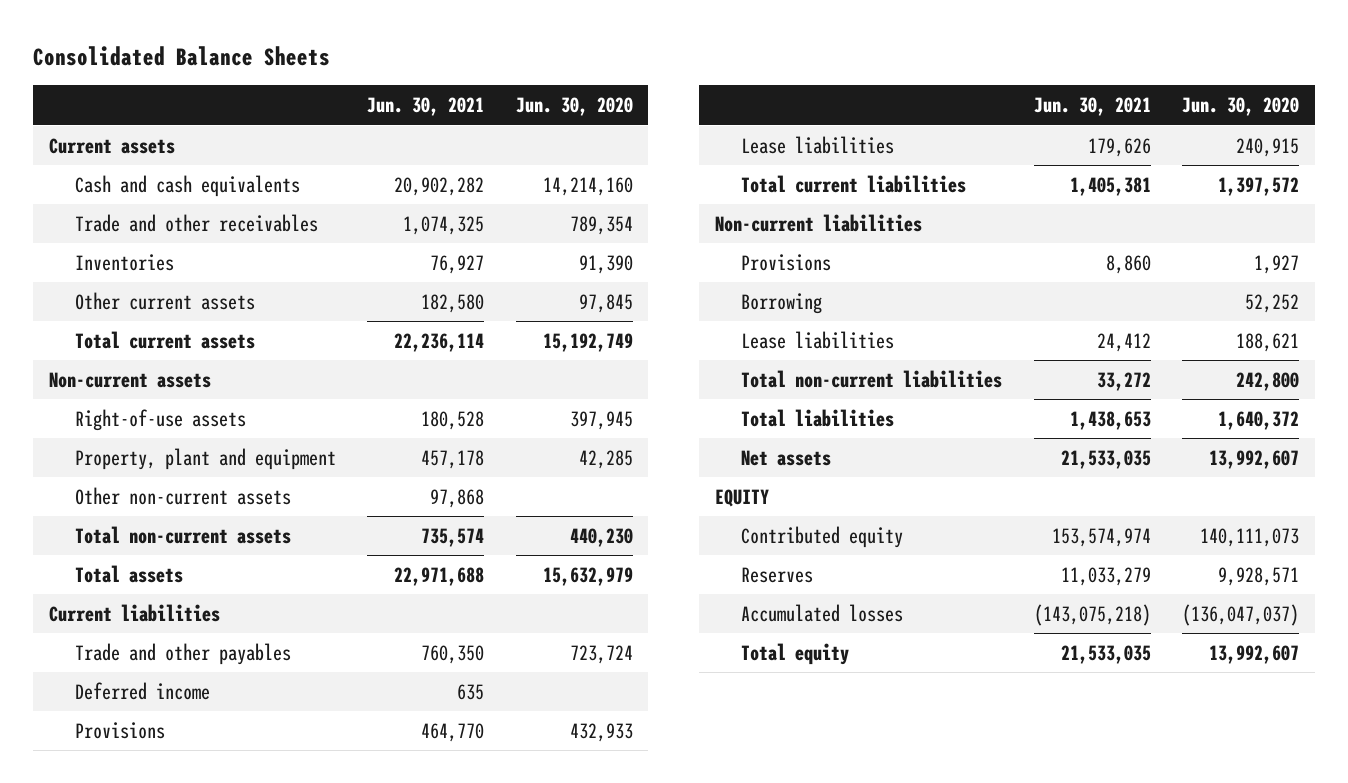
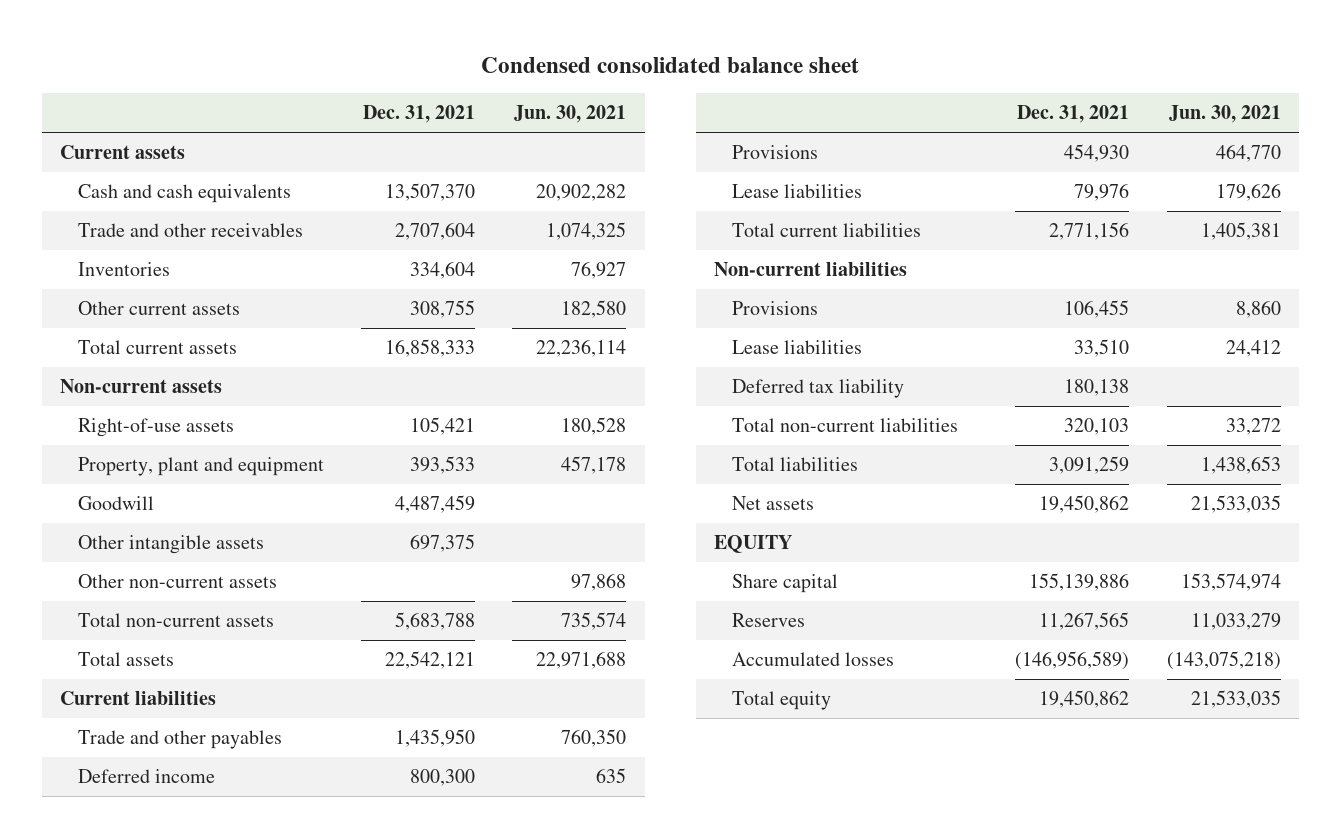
- Consolidated Balance Sheets
+ Condensed consolidated balance sheet
- | Jun. 30, 2021 | Jun. 30, 2020
+ | Dec. 31, 2021 | Jun. 30, 2021
+ Goodwill | 4,487,459 |
+ Other intangible assets | 697,375 |
- Borrowing | | 52,252
+ Deferred tax liability | 180,138 |
- Contributed equity | 153,574,974 | 140,111,073
+ Share capital | 155,139,886 | 153,574,974

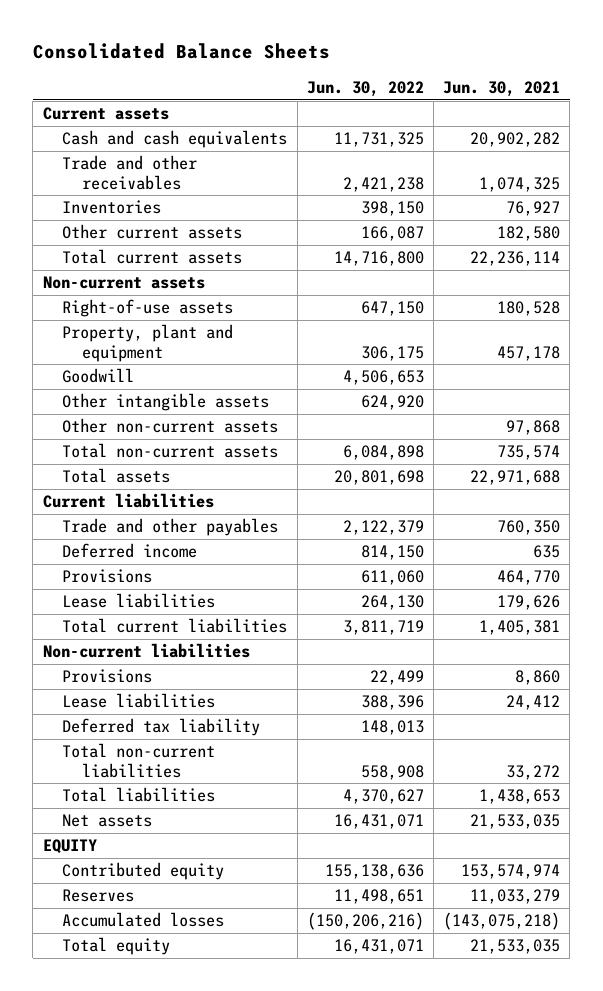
- Condensed consolidated balance sheet
+ Consolidated Balance Sheets
- | Dec. 31, 2021 | Jun. 30, 2021
+ | Jun. 30, 2022 | Jun. 30, 2021
- Share capital | 155,139,886 | 153,574,974
+ Contributed equity | 155,138,636 | 153,574,974

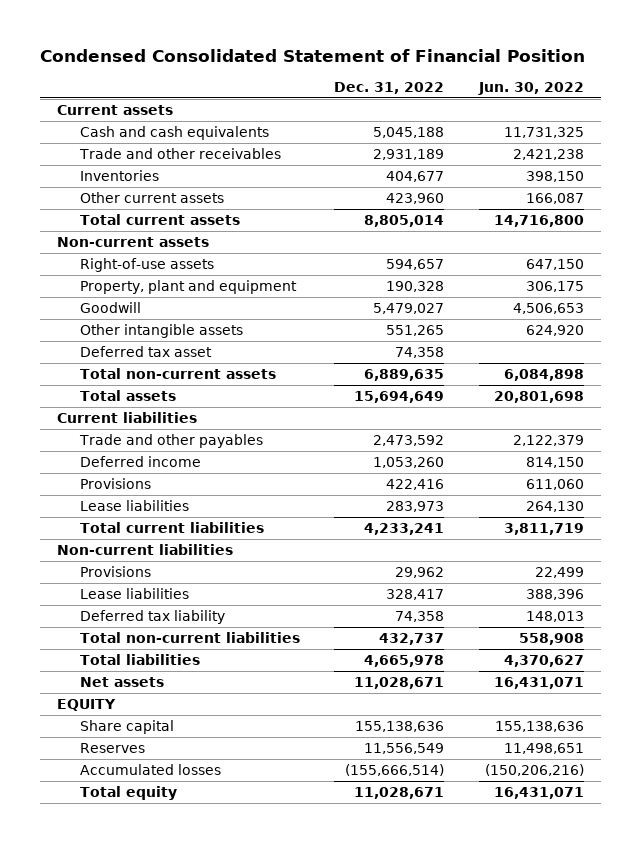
- Consolidated Balance Sheets
+ Condensed Consolidated Statement of Financial Position
- | Jun. 30, 2022 | Jun. 30, 2021
+ | Dec. 31, 2022 | Jun. 30, 2022
- Other non-current assets | | 97,868
+ Deferred tax asset | 74,358 |
- Contributed equity | 155,138,636 | 153,574,974
+ Share capital | 155,138,636 | 155,138,636

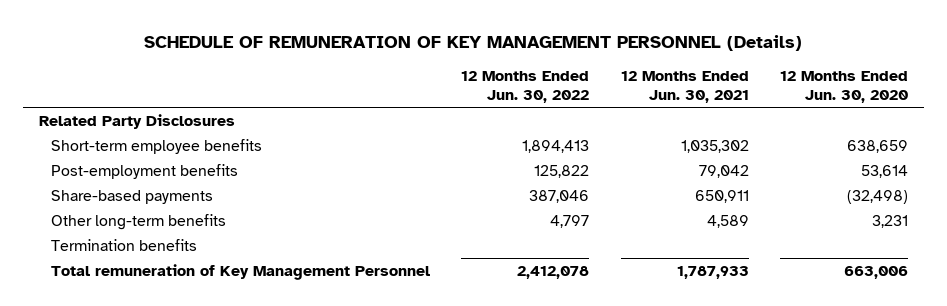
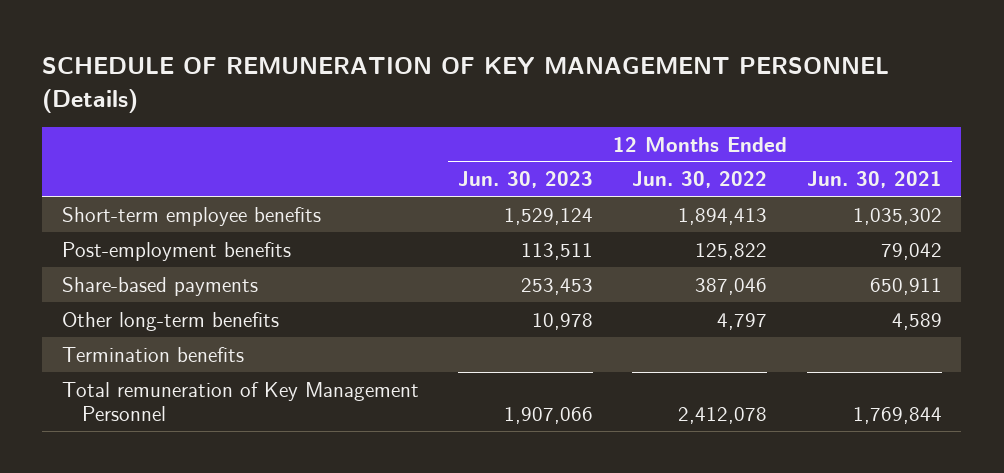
- | 12 Months Ended Jun. 30, 2022 | 12 Months Ended Jun. 30, 2021 | 12 Months Ended Jun. 30, 2020
+ | 12 Months Ended Jun. 30, 2023 | 12 Months Ended Jun. 30, 2022 | 12 Months Ended Jun. 30, 2021
- Related Party Disclosures
- Total remuneration of Key Management Personnel | 2,412,078 | 1,787,933 | 663,006
+ Total remuneration of Key Management Personnel | 1,907,066 | 2,412,078 | 1,769,844

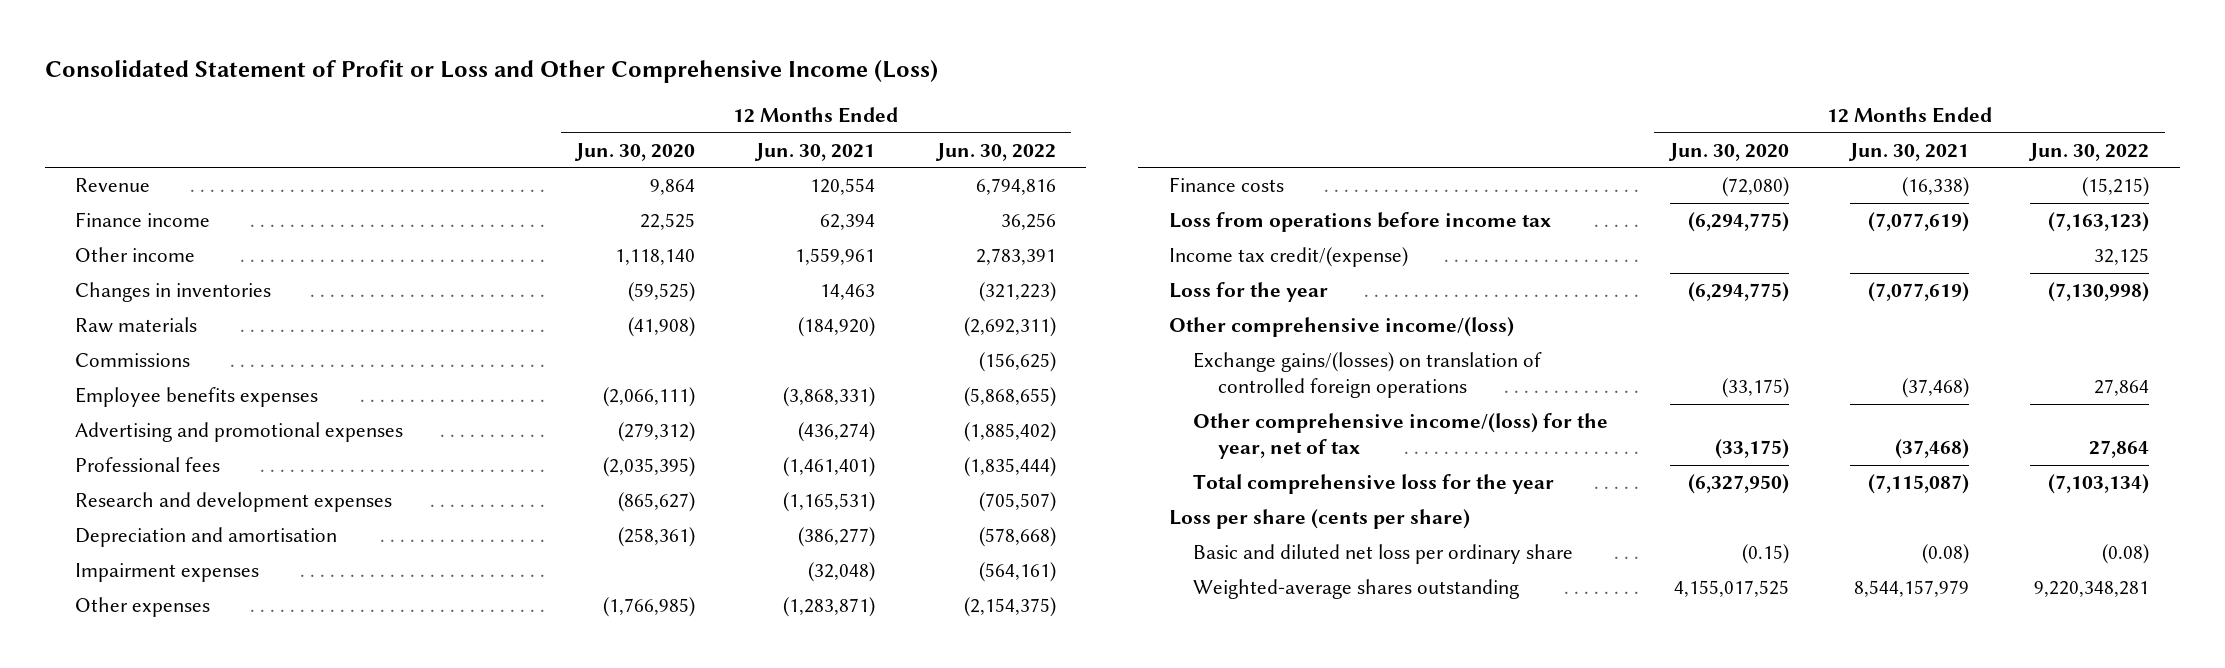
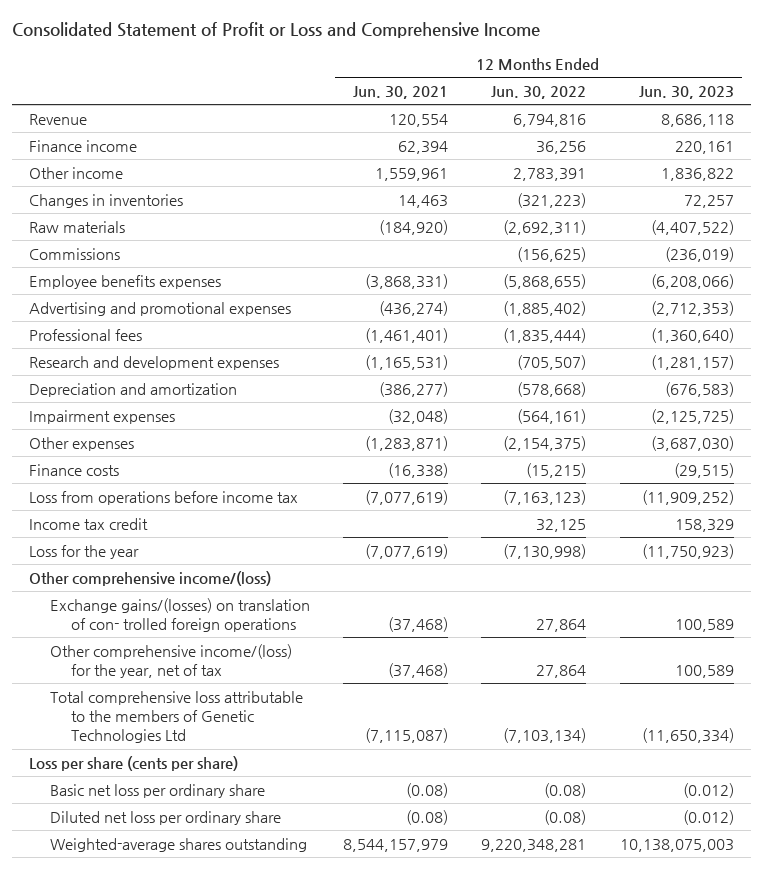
- Consolidated Statement of Profit or Loss and Other Comprehensive Income (Loss)
+ Consolidated Statement of Profit or Loss and Comprehensive Income
- | 12 Months Ended Jun. 30, 2020 | 12 Months Ended Jun. 30, 2021 | 12 Months Ended Jun. 30, 2022
+ | 12 Months Ended Jun. 30, 2021 | 12 Months Ended Jun. 30, 2022 | 12 Months Ended Jun. 30, 2023
- Depreciation and amortisation | (258,361) | (386,277) | (578,668)
+ Depreciation and amortization | (386,277) | (578,668) | (676,583)
- Income tax credit/(expense) | | | 32,125
+ Income tax credit | | 32,125 | 158,329
- Exchange gains/(losses) on translation of controlled foreign operations | (33,175) | (37,468) | 27,864
+ Exchange gains/(losses) on translation of con- trolled foreign operations | (37,468) | 27,864 | 100,589
- Total comprehensive loss for the year | (6,327,950) | (7,115,087) | (7,103,134)
+ Total comprehensive loss attributable to the members of Genetic Technologies Ltd | (7,115,087) | (7,103,134) | (11,650,334)
- Basic and diluted net loss per ordinary share | (0.15) | (0.08) | (0.08)
+ Basic net loss per ordinary share | (0.08) | (0.08) | (0.012)
+ Diluted net loss per ordinary share | (0.08) | (0.08) | (0.012)

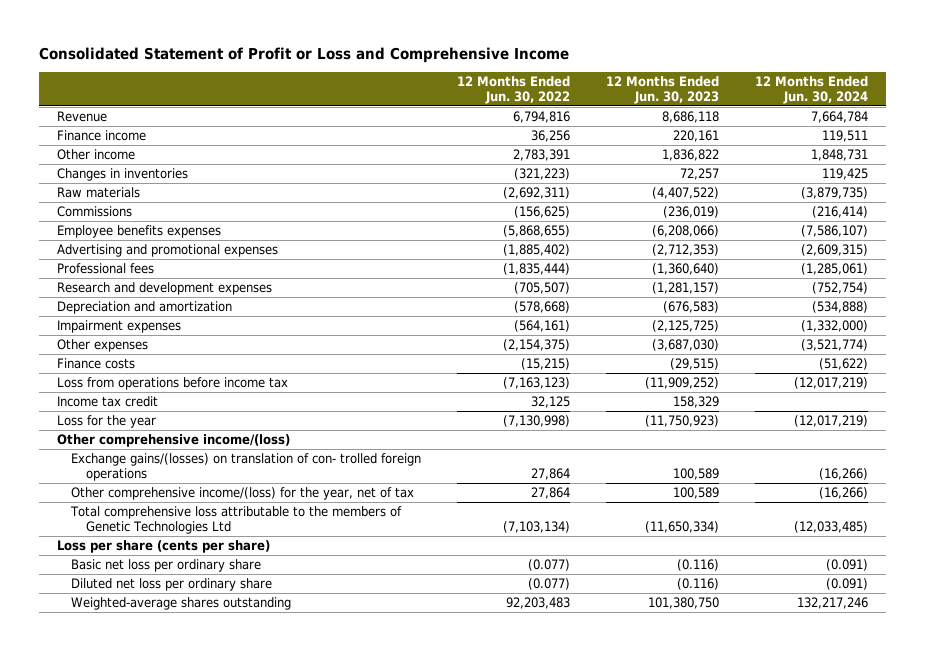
- | 12 Months Ended Jun. 30, 2021 | 12 Months Ended Jun. 30, 2022 | 12 Months Ended Jun. 30, 2023
+ | 12 Months Ended Jun. 30, 2022 | 12 Months Ended Jun. 30, 2023 | 12 Months Ended Jun. 30, 2024
- Basic net loss per ordinary share | (0.08) | (0.08) | (0.012)
- Diluted net loss per ordinary share | (0.08) | (0.08) | (0.012)
- Weighted-average shares outstanding | 8,544,157,979 | 9,220,348,281 | 10,138,075,003
+ Basic net loss per ordinary share | (0.077) | (0.116) | (0.091)
+ Diluted net loss per ordinary share | (0.077) | (0.116) | (0.091)
+ Weighted-average shares outstanding | 92,203,483 | 101,380,750 | 132,217,246

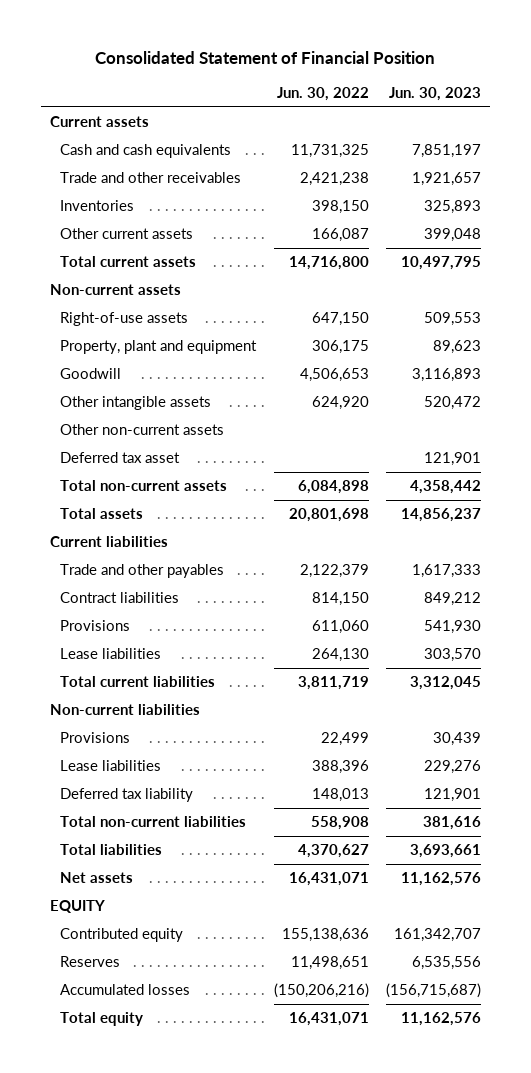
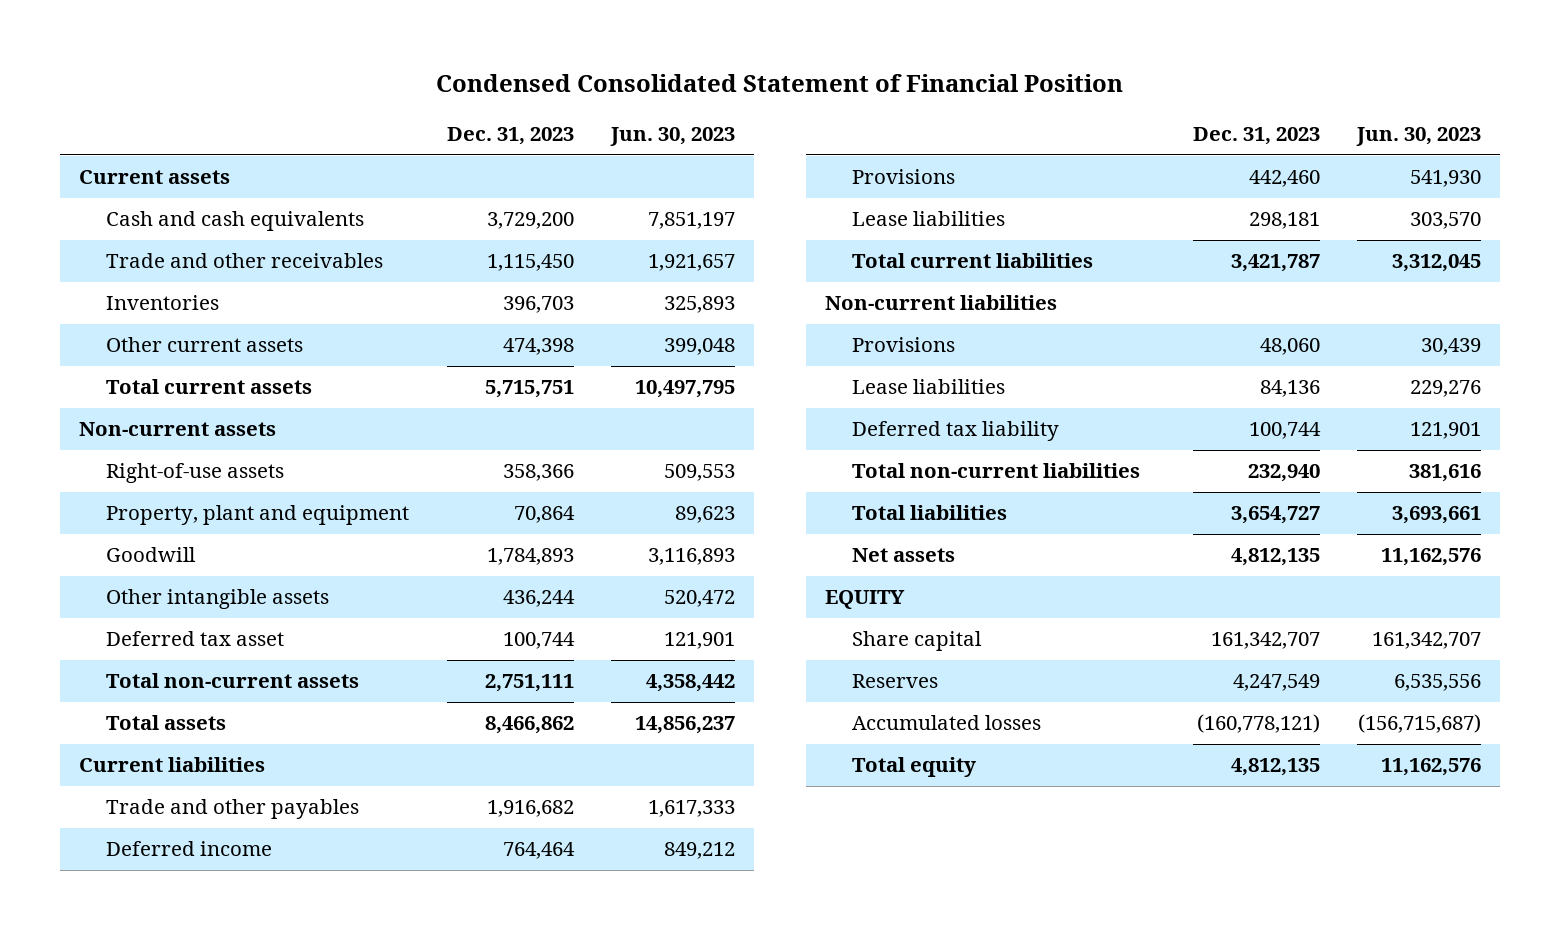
- Consolidated Statement of Financial Position
+ Condensed Consolidated Statement of Financial Position
- | Jun. 30, 2022 | Jun. 30, 2023
+ | Dec. 31, 2023 | Jun. 30, 2023
- Other non-current assets
- Contract liabilities | 814,150 | 849,212
+ Deferred income | 764,464 | 849,212
- Contributed equity | 155,138,636 | 161,342,707
+ Share capital | 161,342,707 | 161,342,707

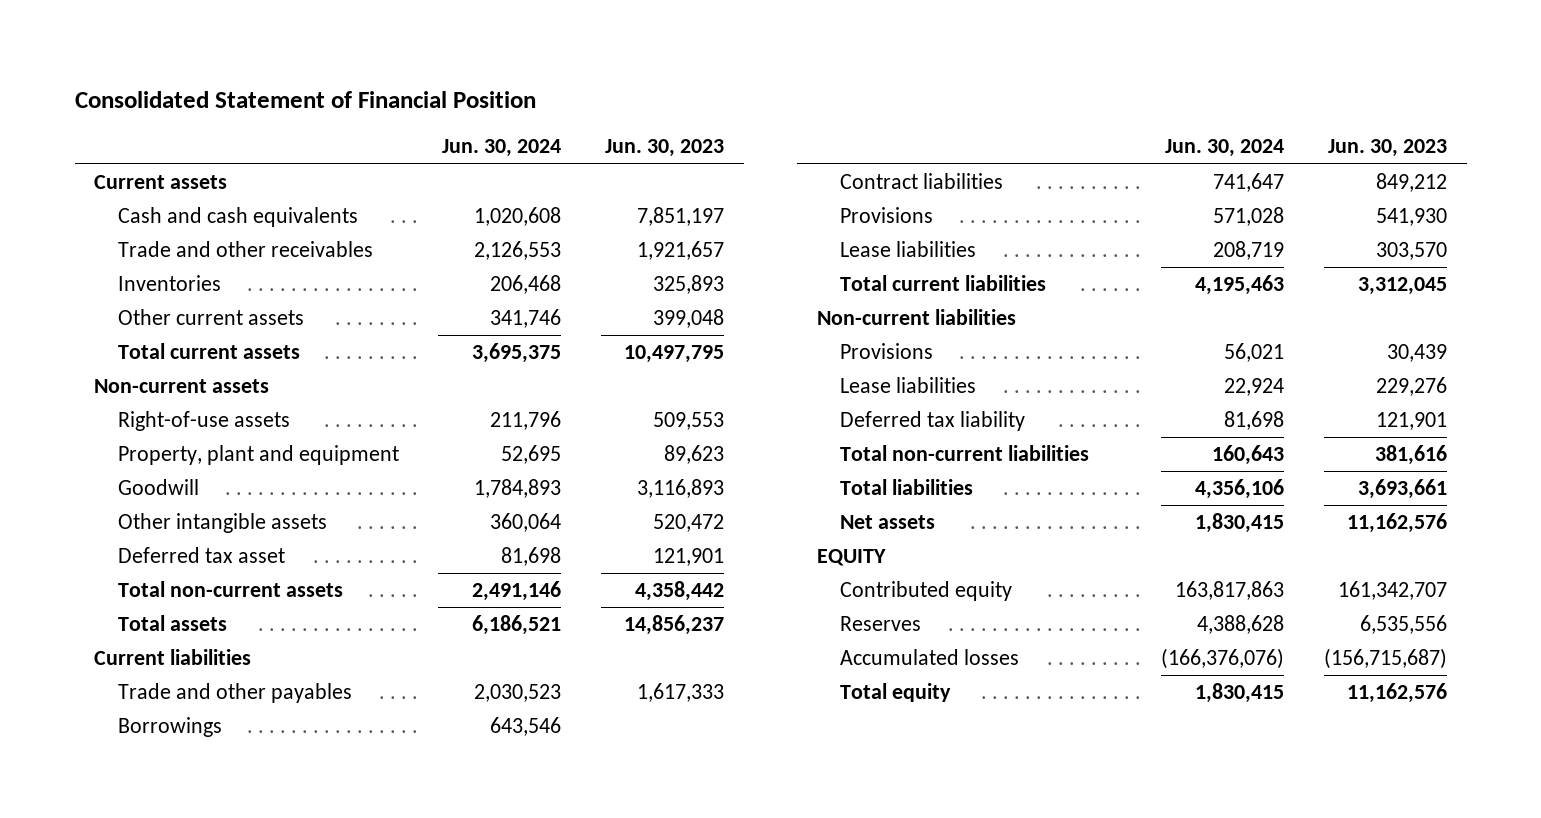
- Condensed Consolidated Statement of Financial Position
+ Consolidated Statement of Financial Position
- | Dec. 31, 2023 | Jun. 30, 2023
+ | Jun. 30, 2024 | Jun. 30, 2023
- Deferred income | 764,464 | 849,212
+ Borrowings | 643,546 |
+ Contract liabilities | 741,647 | 849,212
- Share capital | 161,342,707 | 161,342,707
+ Contributed equity | 163,817,863 | 161,342,707

